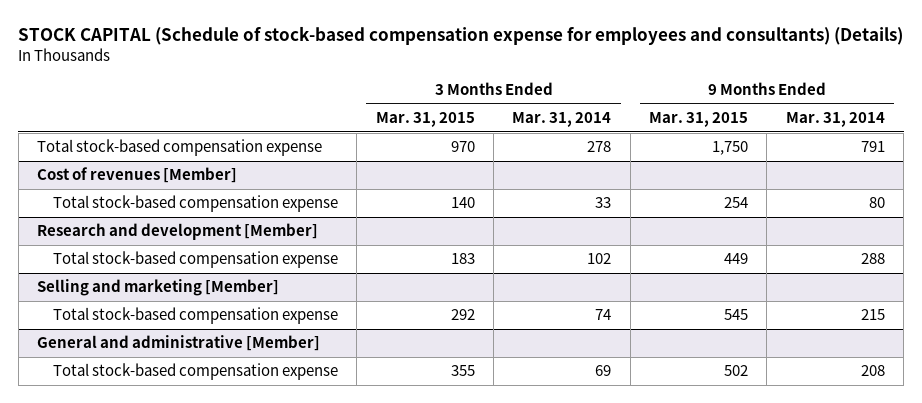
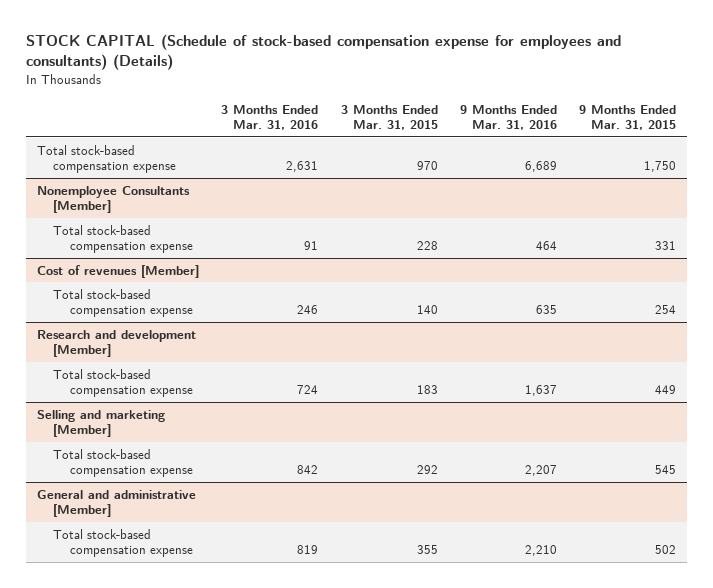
- | 3 Months Ended Mar. 31, 2015 | 3 Months Ended Mar. 31, 2014 | 9 Months Ended Mar. 31, 2015 | 9 Months Ended Mar. 31, 2014
+ | 3 Months Ended Mar. 31, 2016 | 3 Months Ended Mar. 31, 2015 | 9 Months Ended Mar. 31, 2016 | 9 Months Ended Mar. 31, 2015
+ Nonemployee Consultants [Member]
+ Total stock-based compensation expense | 91 | 228 | 464 | 331

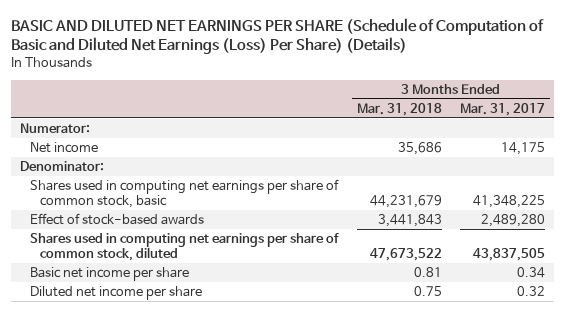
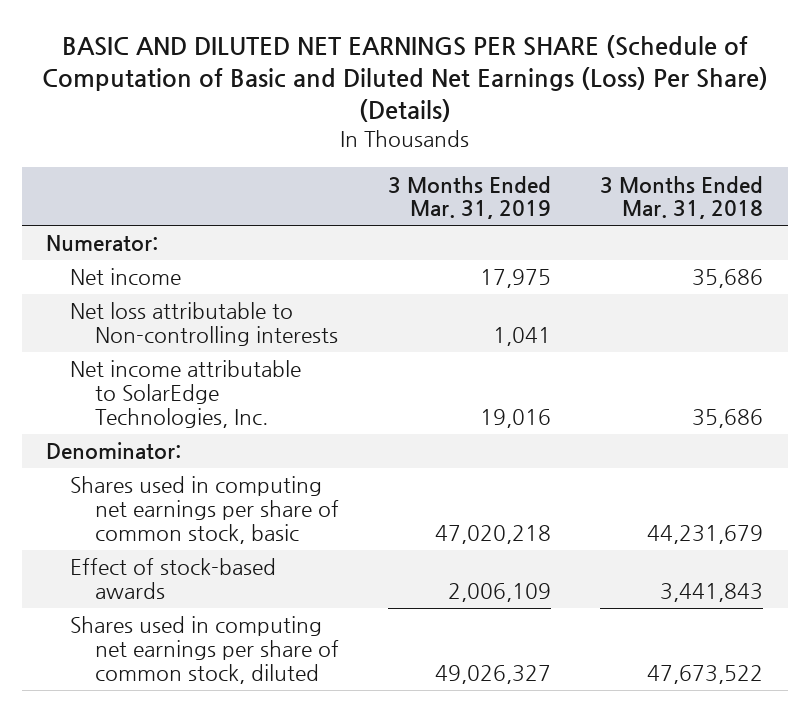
- | 3 Months Ended Mar. 31, 2018 | 3 Months Ended Mar. 31, 2017
+ | 3 Months Ended Mar. 31, 2019 | 3 Months Ended Mar. 31, 2018
+ Net loss attributable to Non-controlling interests | 1,041 |
+ Net income attributable to SolarEdge Technologies, Inc. | 19,016 | 35,686
- Basic net income per share | 0.81 | 0.34
- Diluted net income per share | 0.75 | 0.32

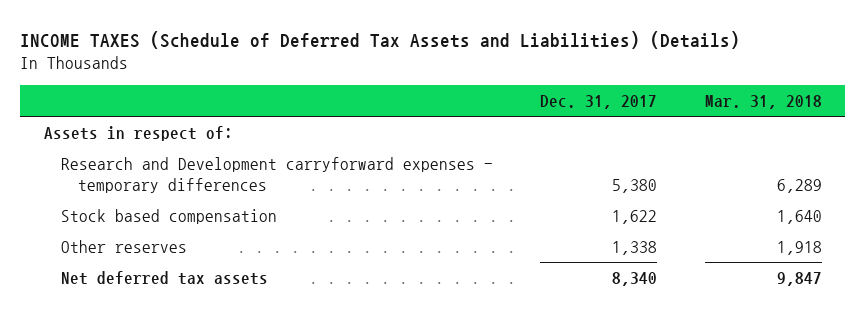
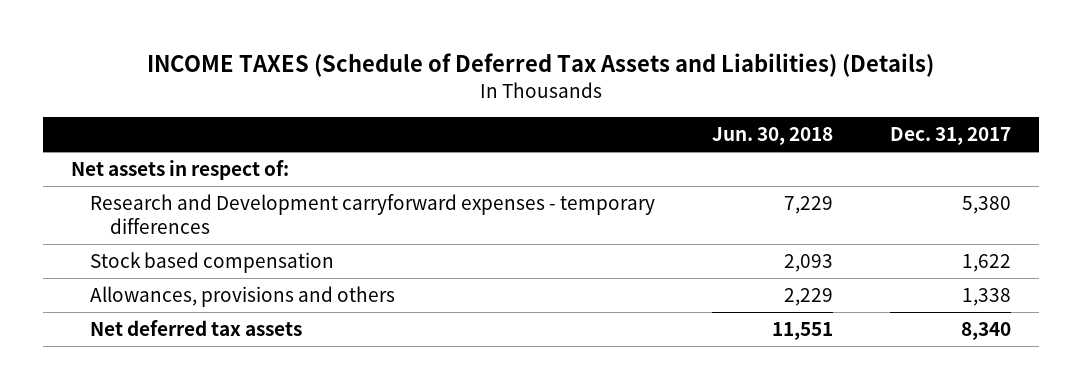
- | Dec. 31, 2017 | Mar. 31, 2018
+ | Jun. 30, 2018 | Dec. 31, 2017
- Assets in respect of:
+ Net assets in respect of:
- Other reserves | 1,338 | 1,918
+ Allowances, provisions and others | 2,229 | 1,338

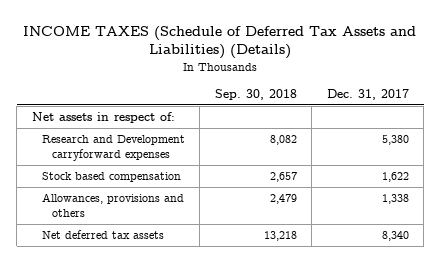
- | Jun. 30, 2018 | Dec. 31, 2017
+ | Sep. 30, 2018 | Dec. 31, 2017
- Research and Development carryforward expenses - temporary differences | 7,229 | 5,380
+ Research and Development carryforward expenses | 8,082 | 5,380

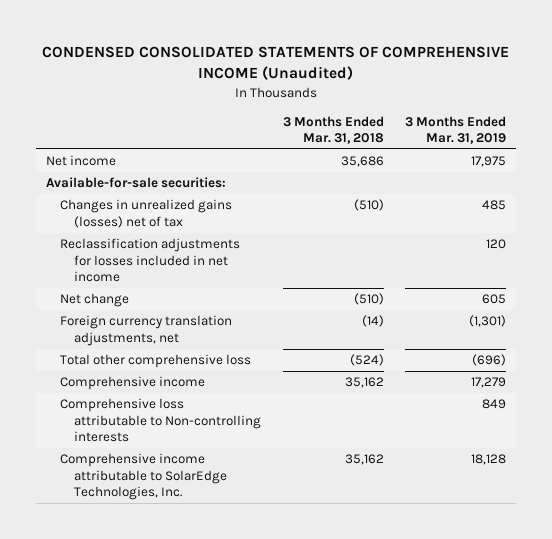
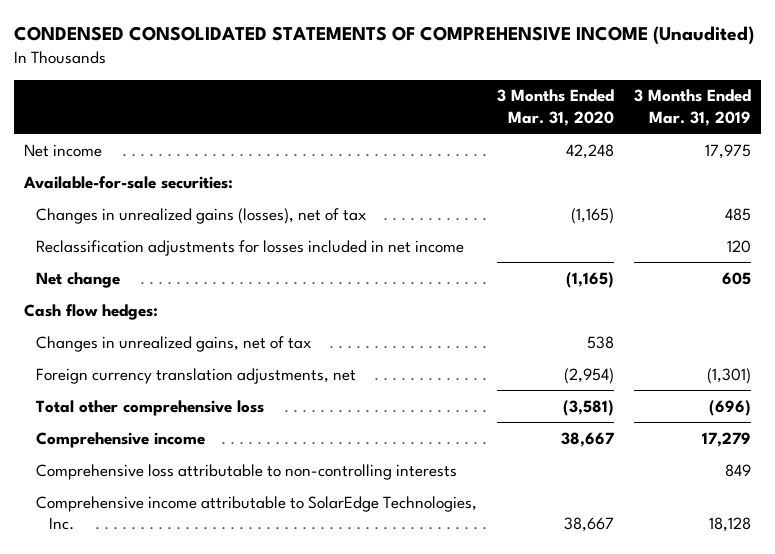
- | 3 Months Ended Mar. 31, 2018 | 3 Months Ended Mar. 31, 2019
+ | 3 Months Ended Mar. 31, 2020 | 3 Months Ended Mar. 31, 2019
- Changes in unrealized gains (losses) net of tax | (510) | 485
+ Changes in unrealized gains (losses), net of tax | (1,165) | 485
+ Cash flow hedges:
+ Changes in unrealized gains, net of tax | 538 |
- Comprehensive loss attributable to Non-controlling interests | | 849
+ Comprehensive loss attributable to non-controlling interests | | 849

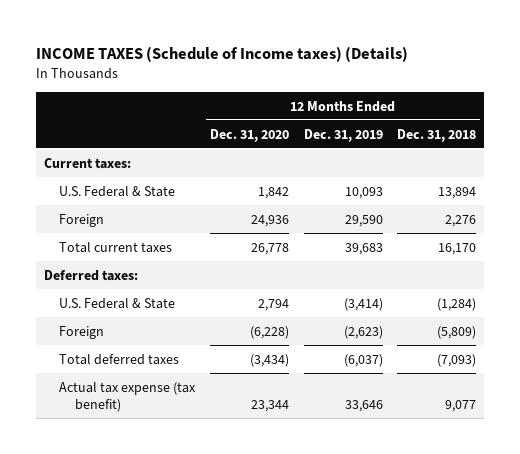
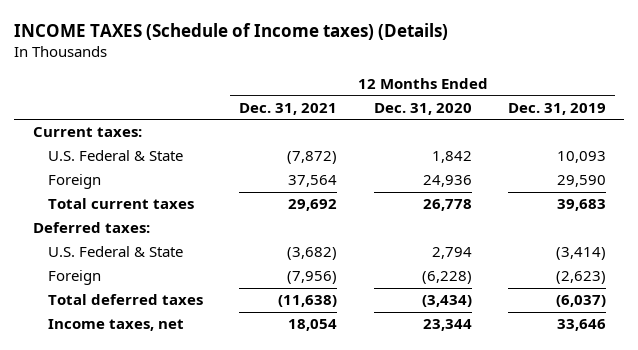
- | 12 Months Ended Dec. 31, 2020 | 12 Months Ended Dec. 31, 2019 | 12 Months Ended Dec. 31, 2018
+ | 12 Months Ended Dec. 31, 2021 | 12 Months Ended Dec. 31, 2020 | 12 Months Ended Dec. 31, 2019
- Actual tax expense (tax benefit) | 23,344 | 33,646 | 9,077
+ Income taxes, net | 18,054 | 23,344 | 33,646

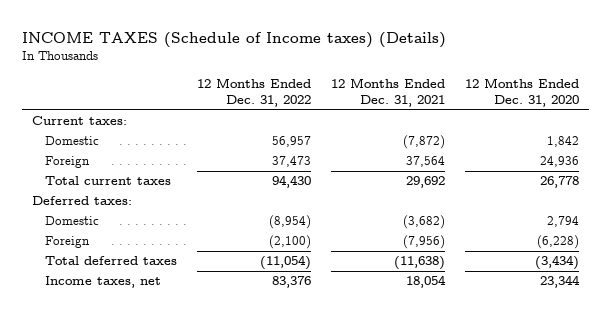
- | 12 Months Ended Dec. 31, 2021 | 12 Months Ended Dec. 31, 2020 | 12 Months Ended Dec. 31, 2019
+ | 12 Months Ended Dec. 31, 2022 | 12 Months Ended Dec. 31, 2021 | 12 Months Ended Dec. 31, 2020
- U.S. Federal & State | (7,872) | 1,842 | 10,093
+ Domestic | 56,957 | (7,872) | 1,842
- U.S. Federal & State | (3,682) | 2,794 | (3,414)
+ Domestic | (8,954) | (3,682) | 2,794

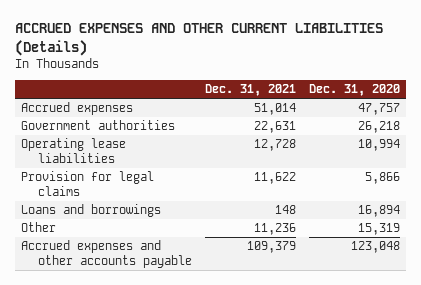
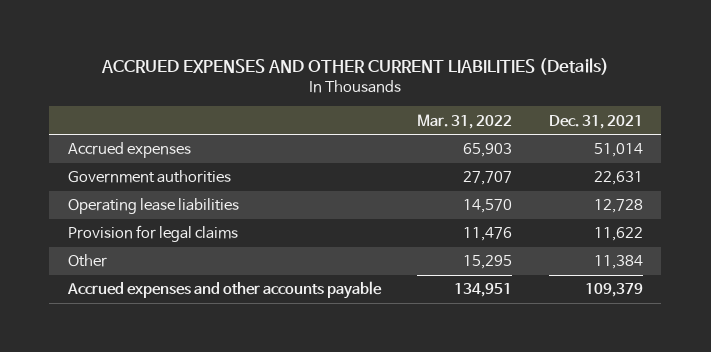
- | Dec. 31, 2021 | Dec. 31, 2020
+ | Mar. 31, 2022 | Dec. 31, 2021
- Loans and borrowings | 148 | 16,894
- Other | 11,236 | 15,319
+ Other | 15,295 | 11,384

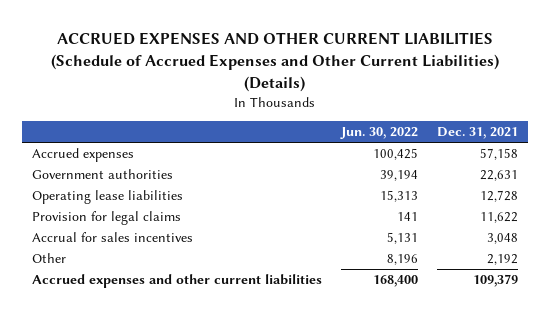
- ACCRUED EXPENSES AND OTHER CURRENT LIABILITIES (Details)
+ ACCRUED EXPENSES AND OTHER CURRENT LIABILITIES (Schedule of Accrued Expenses and Other Current Liabilities) (Details)
- | Mar. 31, 2022 | Dec. 31, 2021
+ | Jun. 30, 2022 | Dec. 31, 2021
- Accrued expenses | 65,903 | 51,014
+ Accrued expenses | 100,425 | 57,158
- Other | 15,295 | 11,384
- Accrued expenses and other accounts payable | 134,951 | 109,379
+ Accrual for sales incentives | 5,131 | 3,048
+ Other | 8,196 | 2,192
+ Accrued expenses and other current liabilities | 168,400 | 109,379

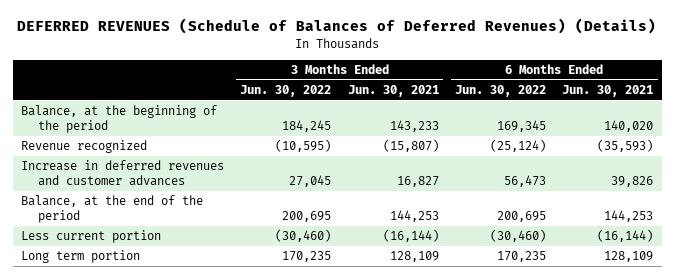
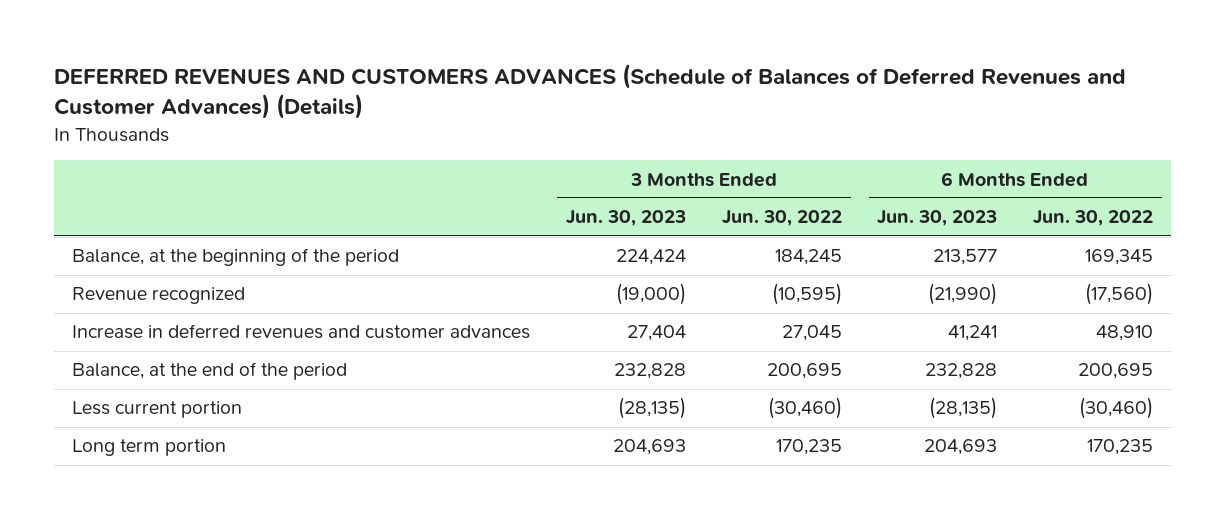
- DEFERRED REVENUES (Schedule of Balances of Deferred Revenues) (Details)
+ DEFERRED REVENUES AND CUSTOMERS ADVANCES (Schedule of Balances of Deferred Revenues and Customer Advances) (Details)
- | 3 Months Ended Jun. 30, 2022 | 3 Months Ended Jun. 30, 2021 | 6 Months Ended Jun. 30, 2022 | 6 Months Ended Jun. 30, 2021
+ | 3 Months Ended Jun. 30, 2023 | 3 Months Ended Jun. 30, 2022 | 6 Months Ended Jun. 30, 2023 | 6 Months Ended Jun. 30, 2022
- Revenue recognized | (10,595) | (15,807) | (25,124) | (35,593)
- Increase in deferred revenues and customer advances | 27,045 | 16,827 | 56,473 | 39,826
+ Revenue recognized | (19,000) | (10,595) | (21,990) | (17,560)
+ Increase in deferred revenues and customer advances | 27,404 | 27,045 | 41,241 | 48,910

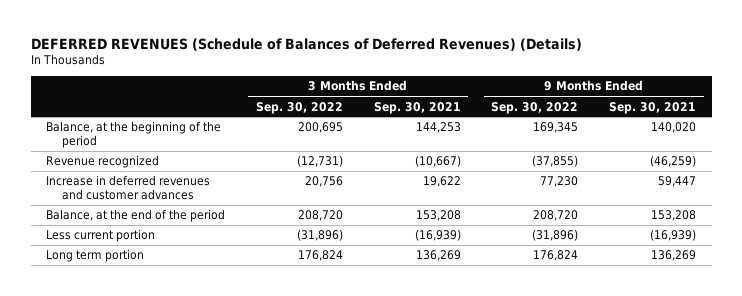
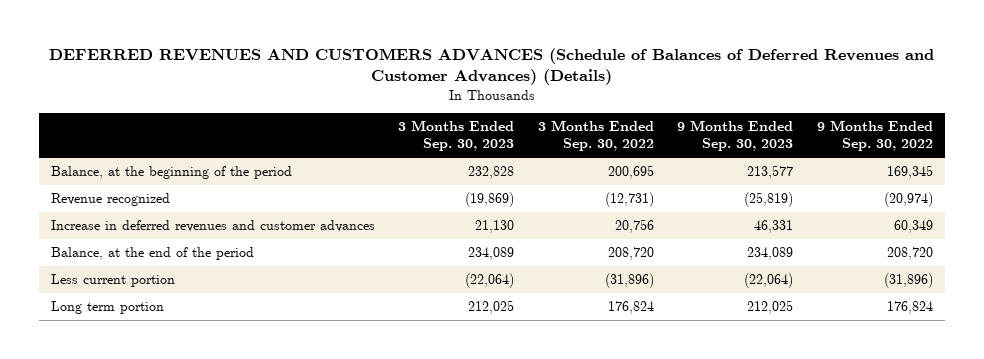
- DEFERRED REVENUES (Schedule of Balances of Deferred Revenues) (Details)
+ DEFERRED REVENUES AND CUSTOMERS ADVANCES (Schedule of Balances of Deferred Revenues and Customer Advances) (Details)
- | 3 Months Ended Sep. 30, 2022 | 3 Months Ended Sep. 30, 2021 | 9 Months Ended Sep. 30, 2022 | 9 Months Ended Sep. 30, 2021
+ | 3 Months Ended Sep. 30, 2023 | 3 Months Ended Sep. 30, 2022 | 9 Months Ended Sep. 30, 2023 | 9 Months Ended Sep. 30, 2022
- Revenue recognized | (12,731) | (10,667) | (37,855) | (46,259)
- Increase in deferred revenues and customer advances | 20,756 | 19,622 | 77,230 | 59,447
+ Revenue recognized | (19,869) | (12,731) | (25,819) | (20,974)
+ Increase in deferred revenues and customer advances | 21,130 | 20,756 | 46,331 | 60,349

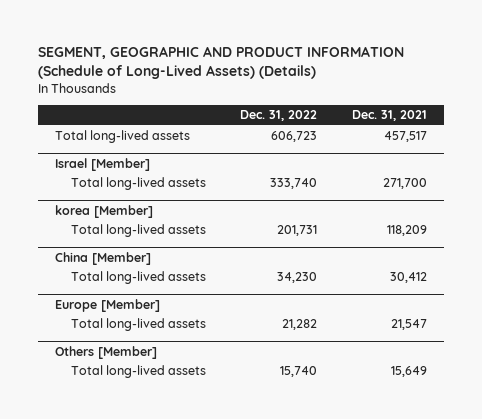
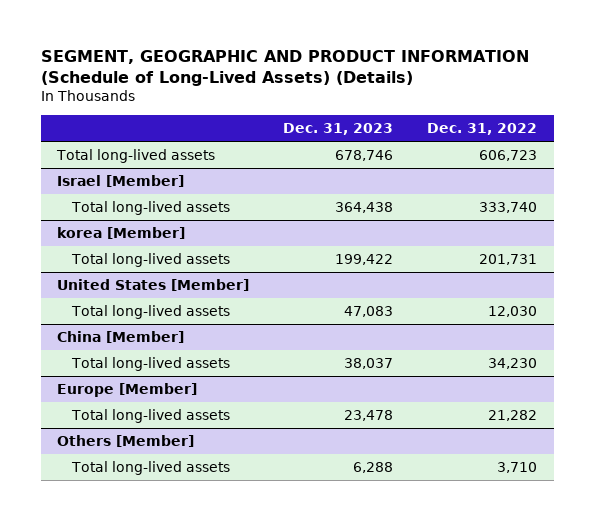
- | Dec. 31, 2022 | Dec. 31, 2021
+ | Dec. 31, 2023 | Dec. 31, 2022
+ United States [Member]
+ Total long-lived assets | 47,083 | 12,030
@ Others [Member]
- Total long-lived assets | 15,740 | 15,649
+ Total long-lived assets | 6,288 | 3,710

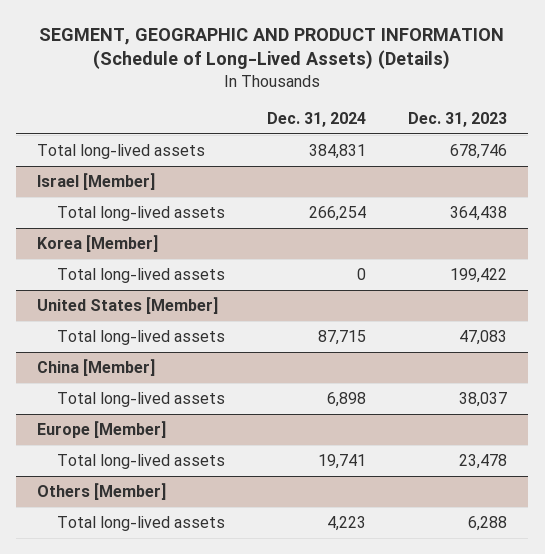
- | Dec. 31, 2023 | Dec. 31, 2022
+ | Dec. 31, 2024 | Dec. 31, 2023
- korea [Member]
+ Korea [Member]

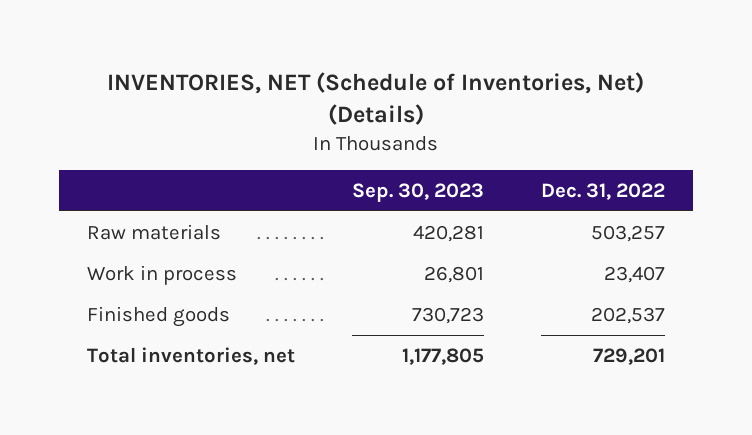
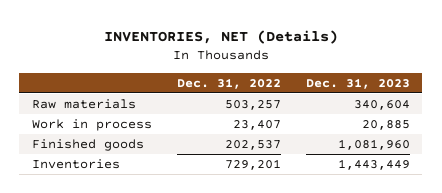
- INVENTORIES, NET (Schedule of Inventories, Net) (Details)
+ INVENTORIES, NET (Details)
- | Sep. 30, 2023 | Dec. 31, 2022
+ | Dec. 31, 2022 | Dec. 31, 2023
- Total inventories, net | 1,177,805 | 729,201
+ Inventories | 729,201 | 1,443,449

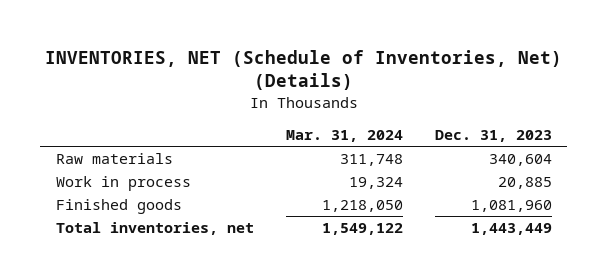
- INVENTORIES, NET (Details)
+ INVENTORIES, NET (Schedule of Inventories, Net) (Details)
- | Dec. 31, 2022 | Dec. 31, 2023
+ | Mar. 31, 2024 | Dec. 31, 2023
- Inventories | 729,201 | 1,443,449
+ Total inventories, net | 1,549,122 | 1,443,449

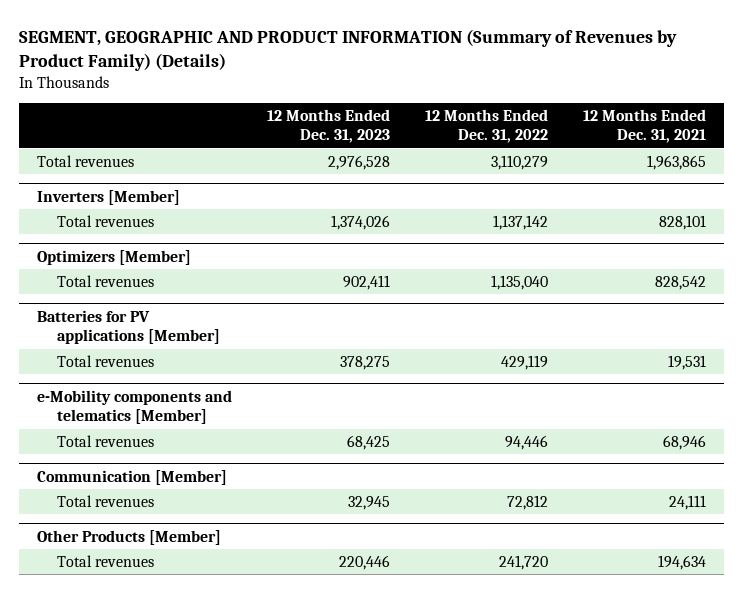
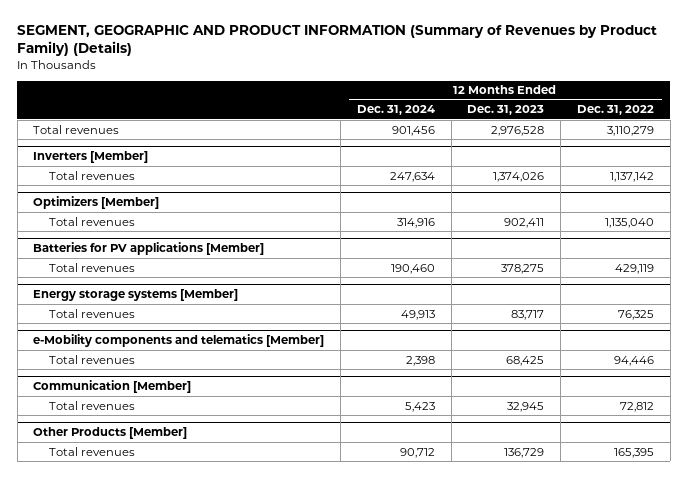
- | 12 Months Ended Dec. 31, 2023 | 12 Months Ended Dec. 31, 2022 | 12 Months Ended Dec. 31, 2021
+ | 12 Months Ended Dec. 31, 2024 | 12 Months Ended Dec. 31, 2023 | 12 Months Ended Dec. 31, 2022
+ Energy storage systems [Member]
+ Total revenues | 49,913 | 83,717 | 76,325
@ Other Products [Member]
- Total revenues | 220,446 | 241,720 | 194,634
+ Total revenues | 90,712 | 136,729 | 165,395

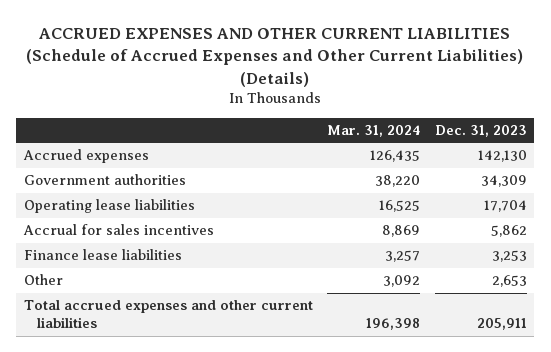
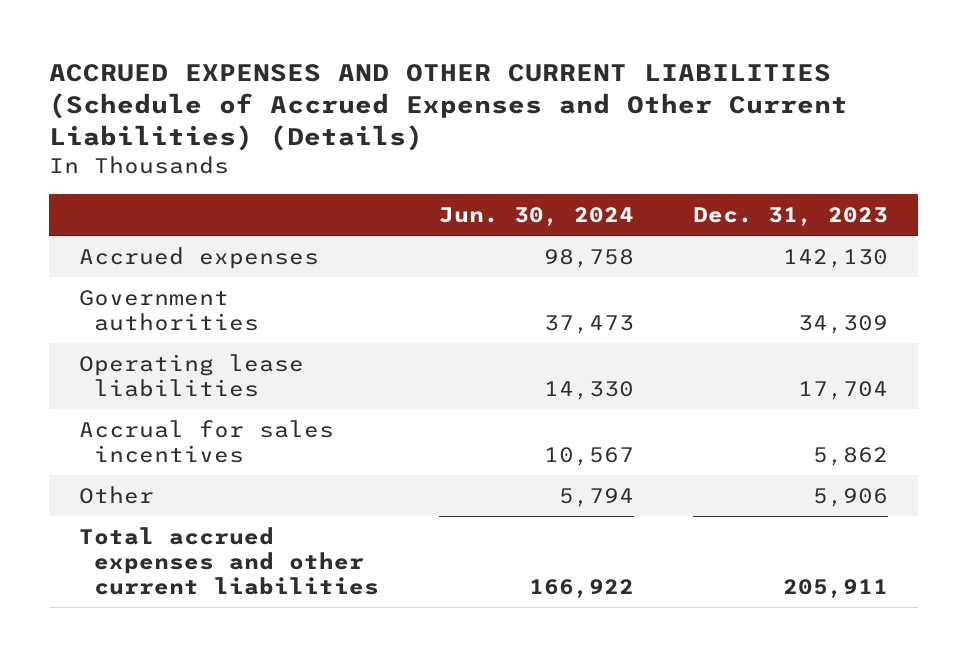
- | Mar. 31, 2024 | Dec. 31, 2023
+ | Jun. 30, 2024 | Dec. 31, 2023
- Finance lease liabilities | 3,257 | 3,253
- Other | 3,092 | 2,653
+ Other | 5,794 | 5,906

